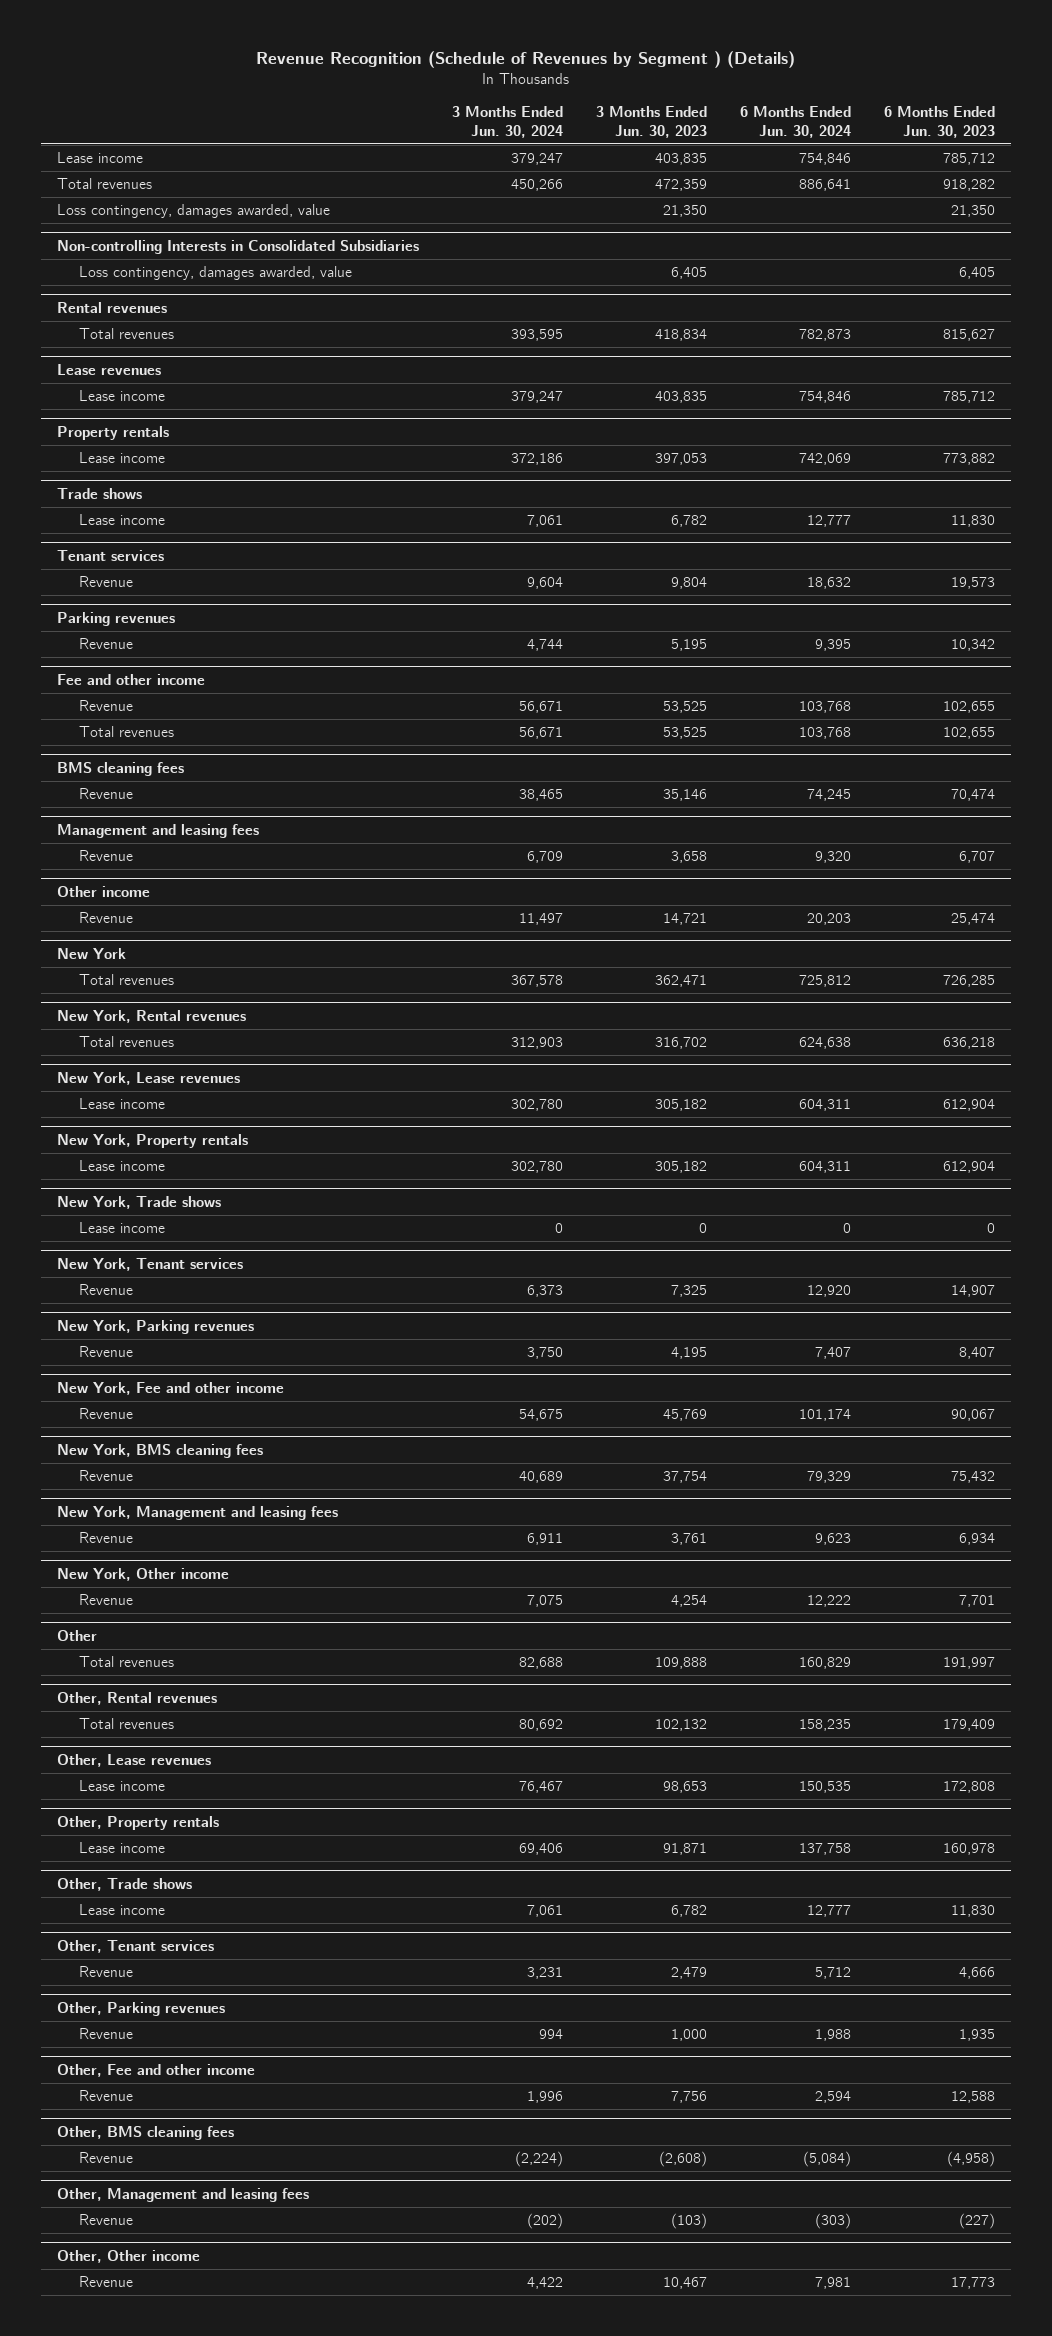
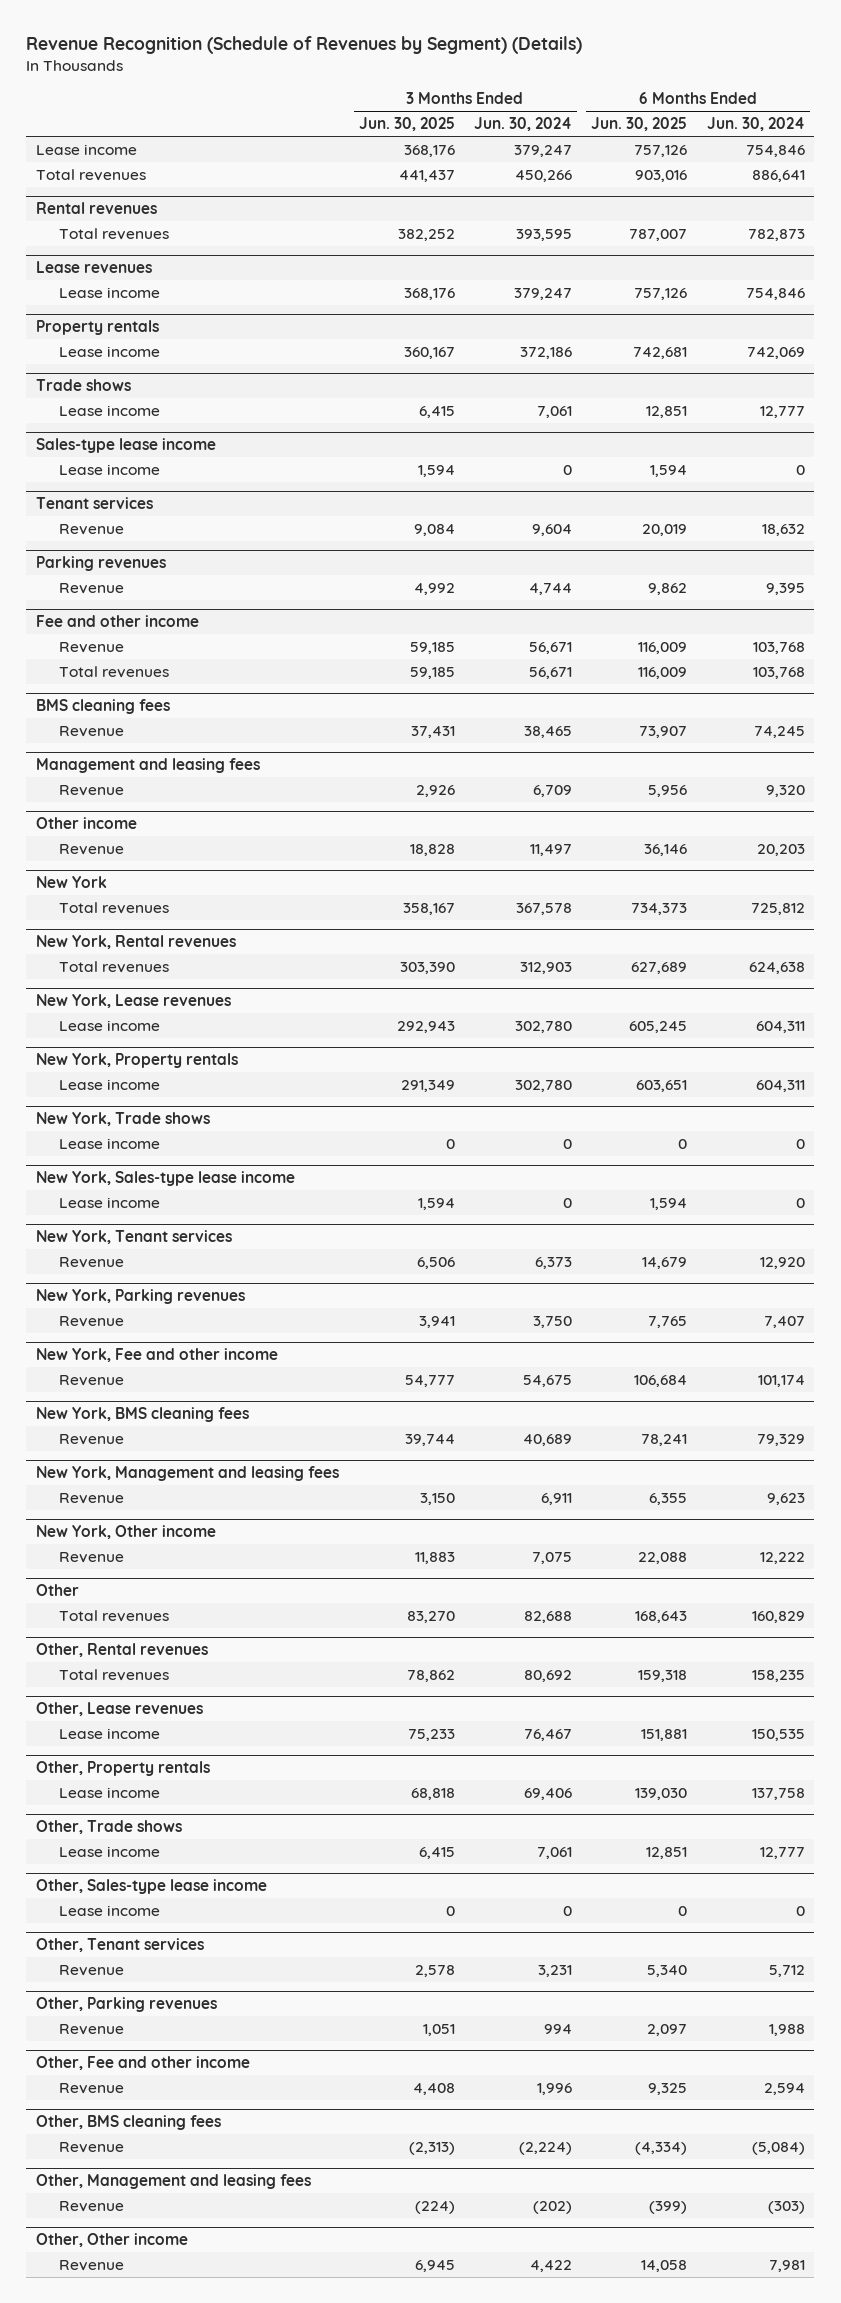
- Revenue Recognition (Schedule of Revenues by Segment ) (Details)
+ Revenue Recognition (Schedule of Revenues by Segment) (Details)
- | 3 Months Ended Jun. 30, 2024 | 3 Months Ended Jun. 30, 2023 | 6 Months Ended Jun. 30, 2024 | 6 Months Ended Jun. 30, 2023
+ | 3 Months Ended Jun. 30, 2025 | 3 Months Ended Jun. 30, 2024 | 6 Months Ended Jun. 30, 2025 | 6 Months Ended Jun. 30, 2024
- Loss contingency, damages awarded, value | | 21,350 | | 21,350
- Non-controlling Interests in Consolidated Subsidiaries
- Loss contingency, damages awarded, value | | 6,405 | | 6,405
+ Sales-type lease income
+ Lease income | 1,594 | 0 | 1,594 | 0
+ New York, Sales-type lease income
+ Lease income | 1,594 | 0 | 1,594 | 0
+ Other, Sales-type lease income
+ Lease income | 0 | 0 | 0 | 0

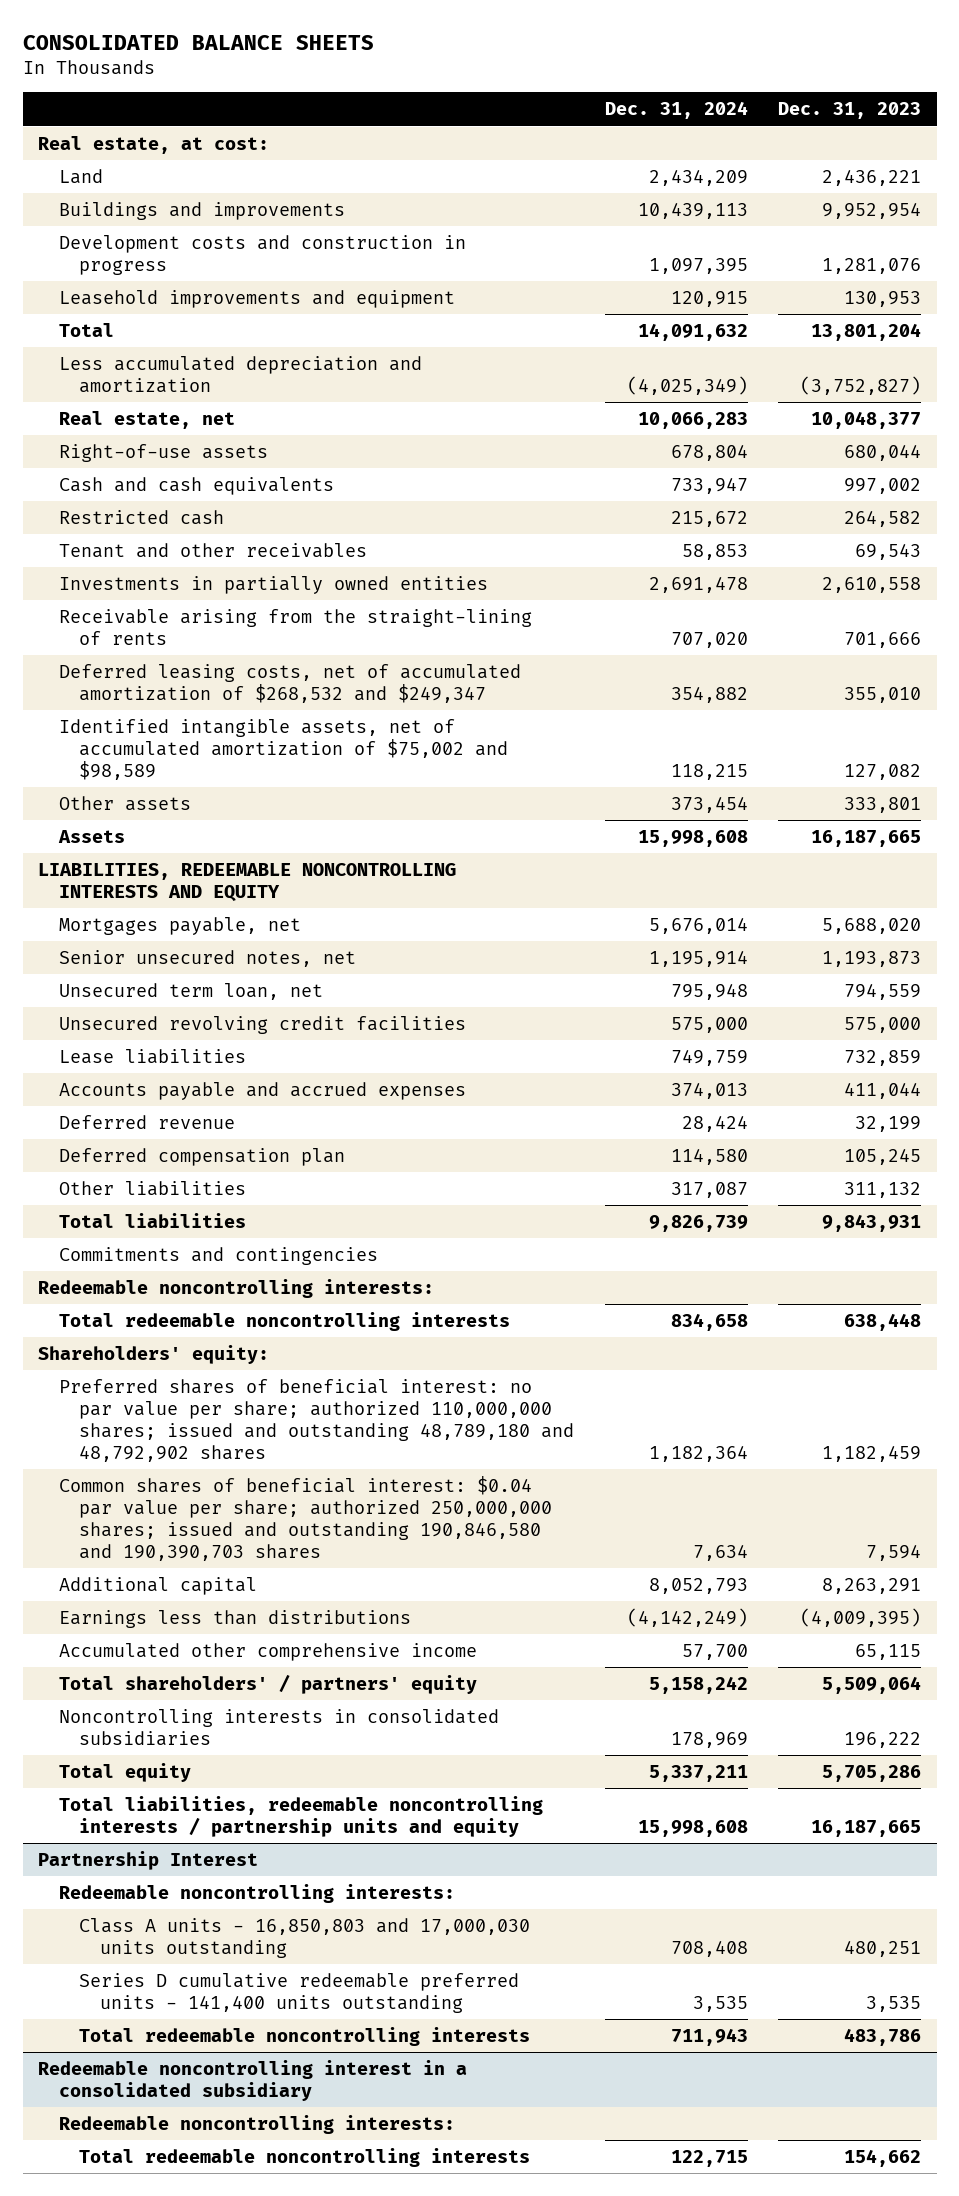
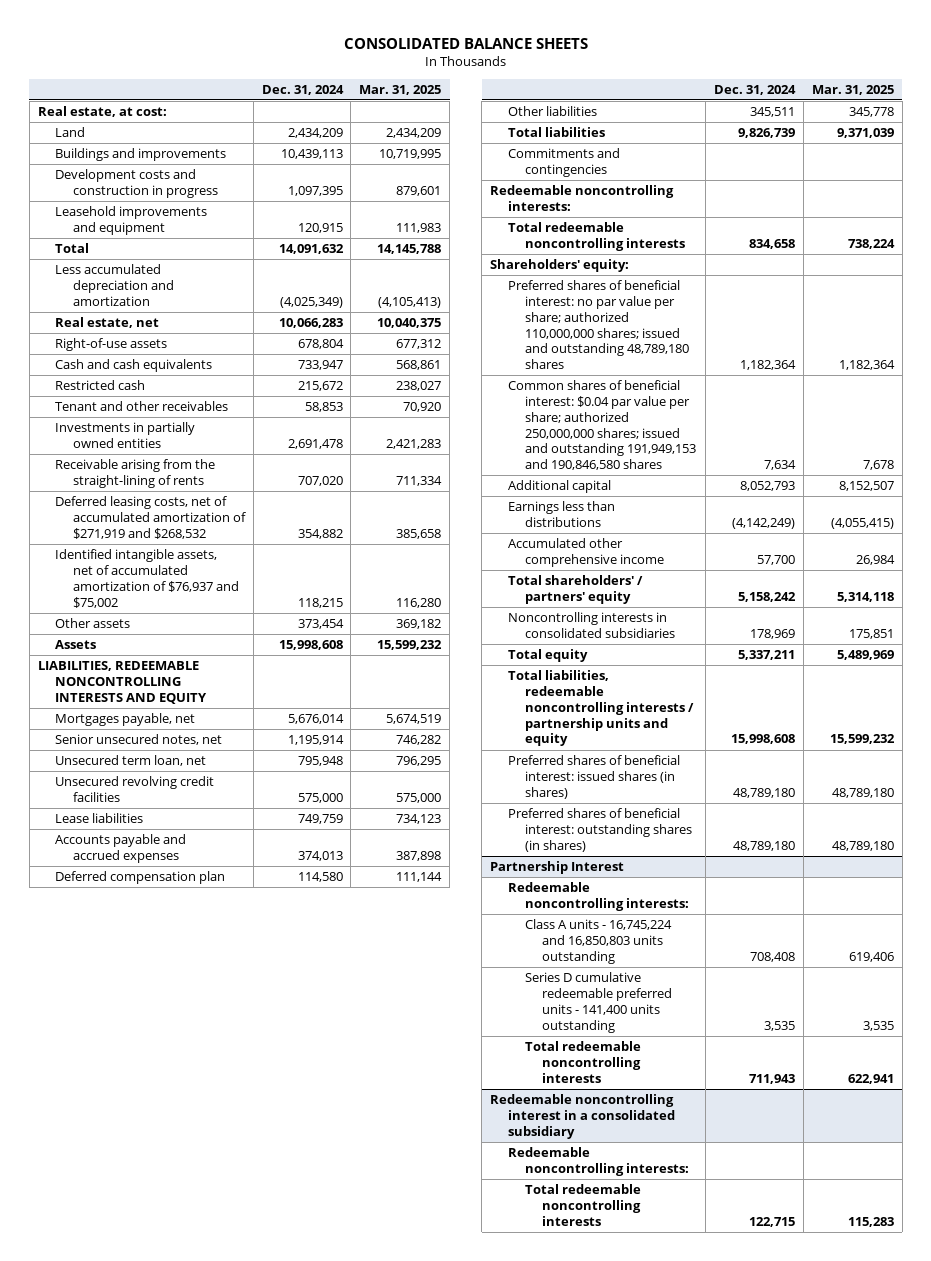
- | Dec. 31, 2024 | Dec. 31, 2023
+ | Dec. 31, 2024 | Mar. 31, 2025
- Deferred leasing costs, net of accumulated amortization of $268,532 and $249,347 | 354,882 | 355,010
- Identified intangible assets, net of accumulated amortization of $75,002 and $98,589 | 118,215 | 127,082
+ Deferred leasing costs, net of accumulated amortization of $271,919 and $268,532 | 354,882 | 385,658
+ Identified intangible assets, net of accumulated amortization of $76,937 and $75,002 | 118,215 | 116,280
- Deferred revenue | 28,424 | 32,199
- Other liabilities | 317,087 | 311,132
+ Other liabilities | 345,511 | 345,778
- Preferred shares of beneficial interest: no par value per share; authorized 110,000,000 shares; issued and outstanding 48,789,180 and 48,792,902 shares | 1,182,364 | 1,182,459
- Common shares of beneficial interest: $0.04 par value per share; authorized 250,000,000 shares; issued and outstanding 190,846,580 and 190,390,703 shares | 7,634 | 7,594
+ Preferred shares of beneficial interest: no par value per share; authorized 110,000,000 shares; issued and outstanding 48,789,180 shares | 1,182,364 | 1,182,364
+ Common shares of beneficial interest: $0.04 par value per share; authorized 250,000,000 shares; issued and outstanding 191,949,153 and 190,846,580 shares | 7,634 | 7,678
+ Preferred shares of beneficial interest: issued shares (in shares) | 48,789,180 | 48,789,180
+ Preferred shares of beneficial interest: outstanding shares (in shares) | 48,789,180 | 48,789,180
@ Partnership Interest
- Class A units - 16,850,803 and 17,000,030 units outstanding | 708,408 | 480,251
+ Class A units - 16,745,224 and 16,850,803 units outstanding | 708,408 | 619,406

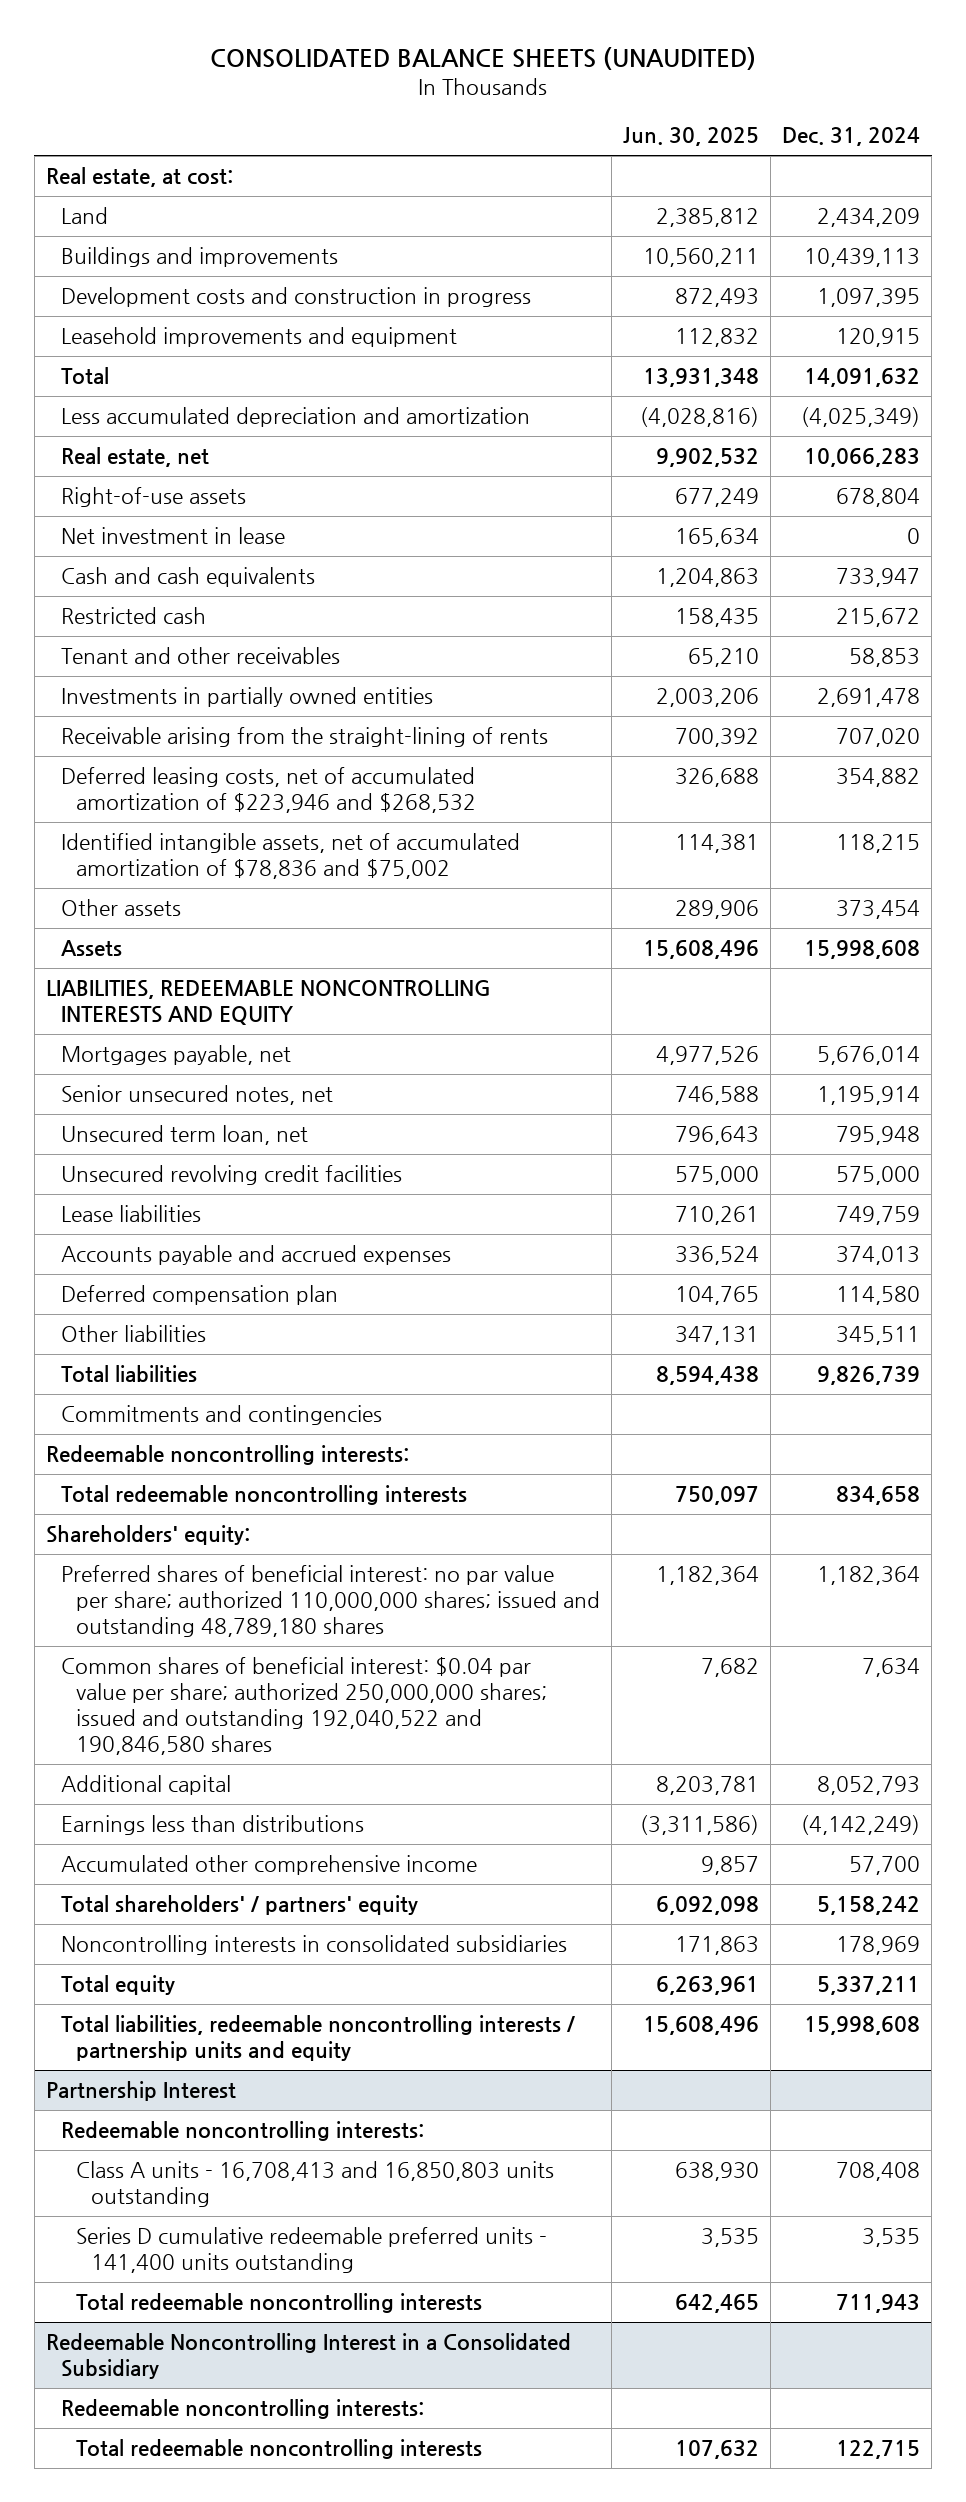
- CONSOLIDATED BALANCE SHEETS
+ CONSOLIDATED BALANCE SHEETS (UNAUDITED)
- | Dec. 31, 2024 | Mar. 31, 2025
+ | Jun. 30, 2025 | Dec. 31, 2024
+ Net investment in lease | 165,634 | 0
- Deferred leasing costs, net of accumulated amortization of $271,919 and $268,532 | 354,882 | 385,658
- Identified intangible assets, net of accumulated amortization of $76,937 and $75,002 | 118,215 | 116,280
+ Deferred leasing costs, net of accumulated amortization of $223,946 and $268,532 | 326,688 | 354,882
+ Identified intangible assets, net of accumulated amortization of $78,836 and $75,002 | 114,381 | 118,215
- Common shares of beneficial interest: $0.04 par value per share; authorized 250,000,000 shares; issued and outstanding 191,949,153 and 190,846,580 shares | 7,634 | 7,678
+ Common shares of beneficial interest: $0.04 par value per share; authorized 250,000,000 shares; issued and outstanding 192,040,522 and 190,846,580 shares | 7,682 | 7,634
- Preferred shares of beneficial interest: issued shares (in shares) | 48,789,180 | 48,789,180
- Preferred shares of beneficial interest: outstanding shares (in shares) | 48,789,180 | 48,789,180
@ Partnership Interest
- Class A units - 16,745,224 and 16,850,803 units outstanding | 708,408 | 619,406
+ Class A units - 16,708,413 and 16,850,803 units outstanding | 638,930 | 708,408
- Redeemable noncontrolling interest in a consolidated subsidiary
+ Redeemable Noncontrolling Interest in a Consolidated Subsidiary

